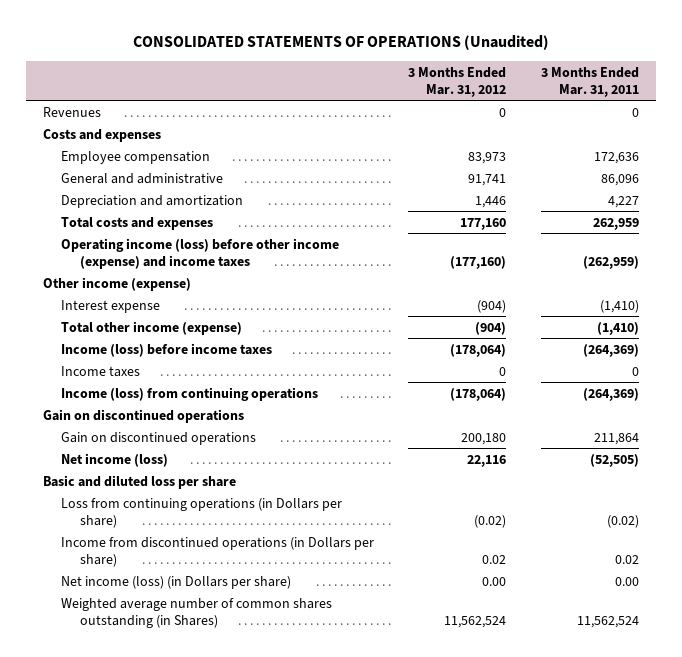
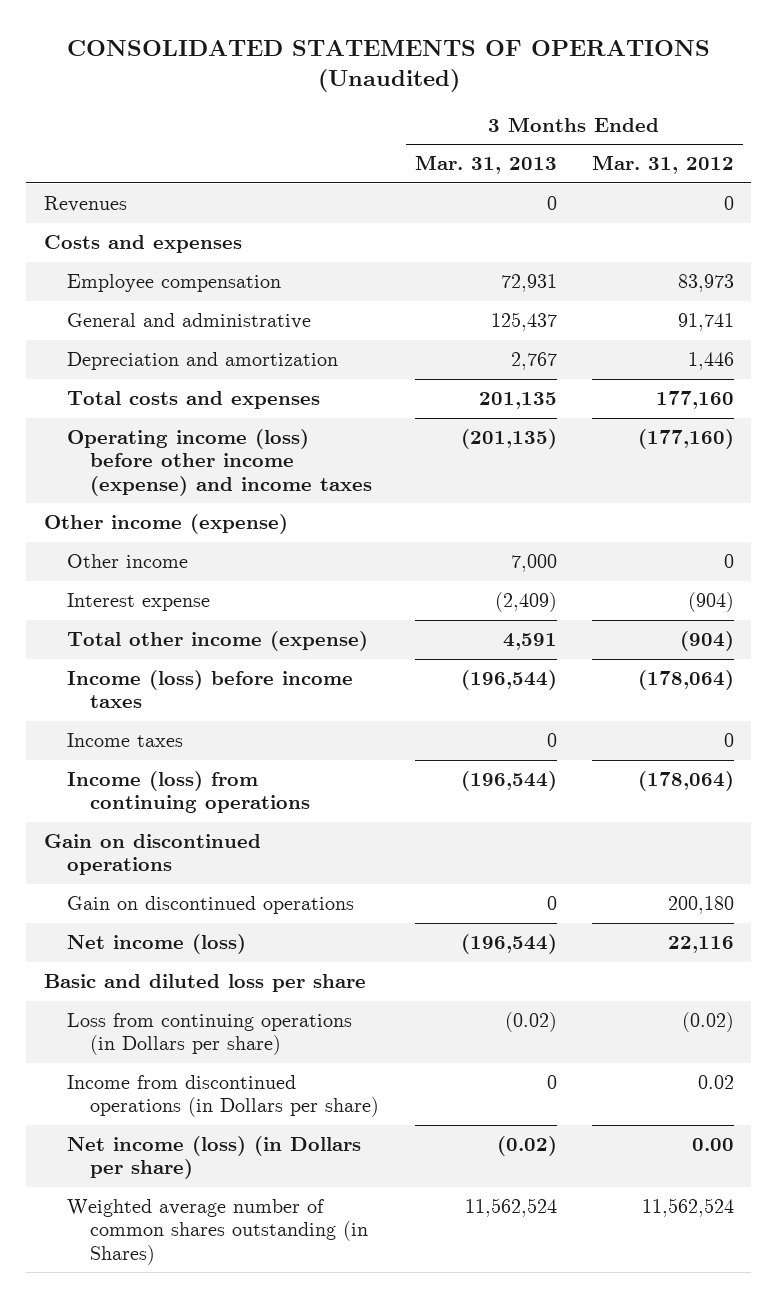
- | 3 Months Ended Mar. 31, 2012 | 3 Months Ended Mar. 31, 2011
+ | 3 Months Ended Mar. 31, 2013 | 3 Months Ended Mar. 31, 2012
+ Other income | 7,000 | 0

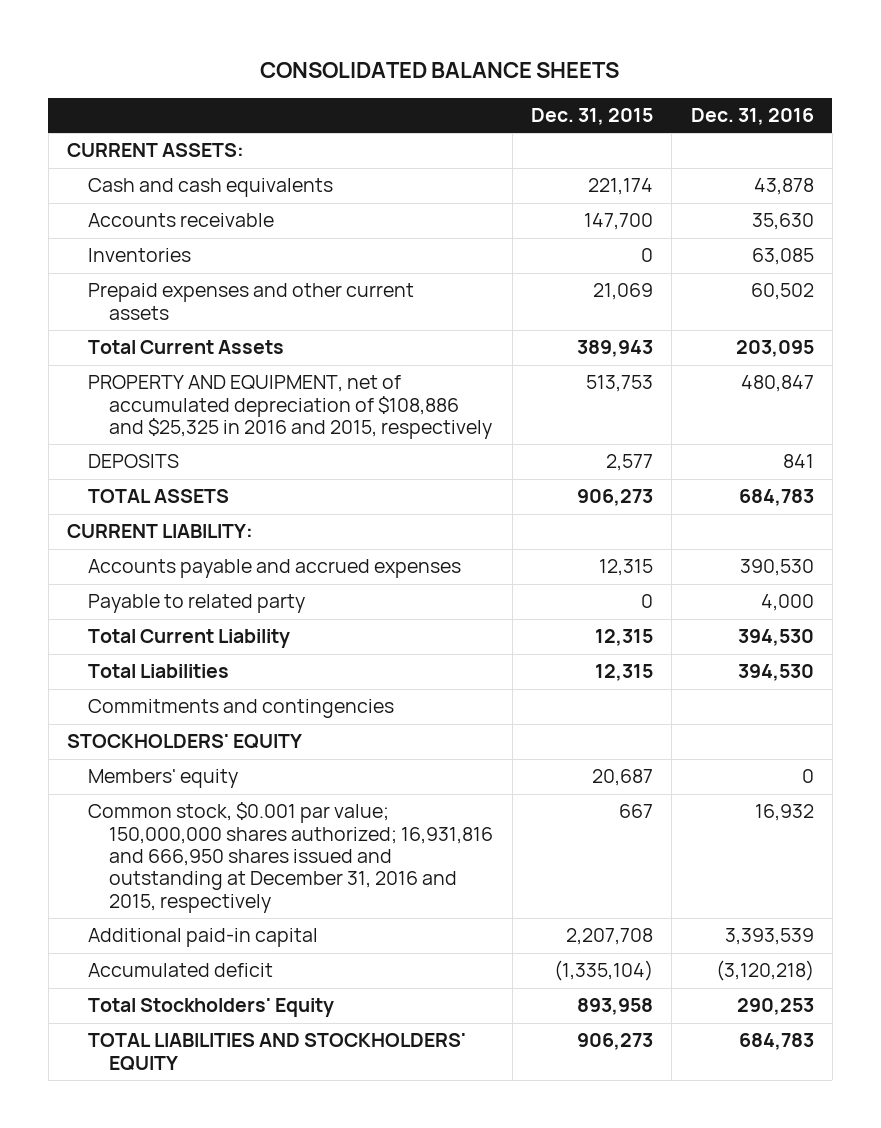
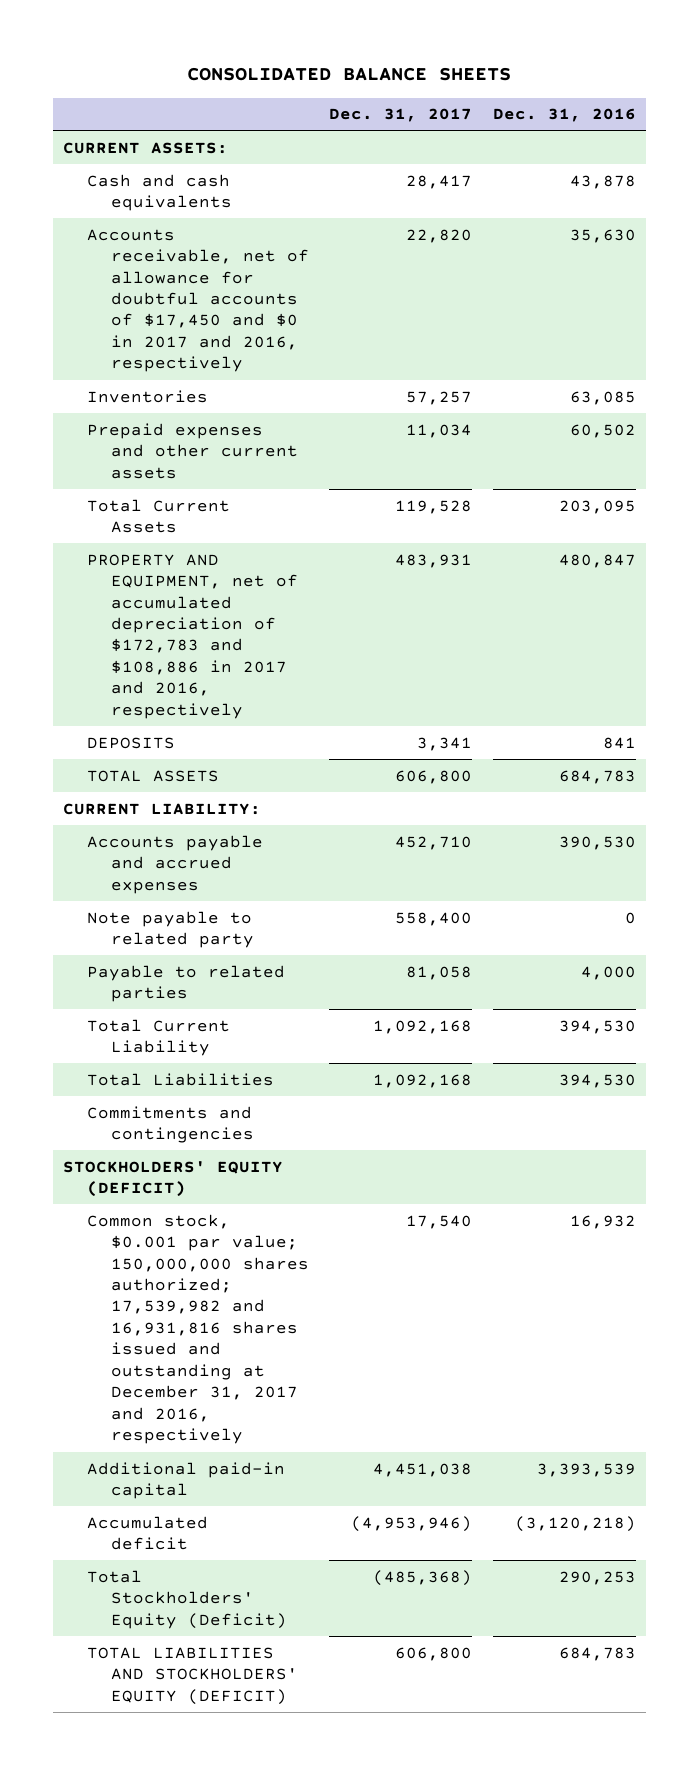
- | Dec. 31, 2015 | Dec. 31, 2016
+ | Dec. 31, 2017 | Dec. 31, 2016
- Accounts receivable | 147,700 | 35,630
+ Accounts receivable, net of allowance for doubtful accounts of $17,450 and $0 in 2017 and 2016, respectively | 22,820 | 35,630
- PROPERTY AND EQUIPMENT, net of accumulated depreciation of $108,886 and $25,325 in 2016 and 2015, respectively | 513,753 | 480,847
+ PROPERTY AND EQUIPMENT, net of accumulated depreciation of $172,783 and $108,886 in 2017 and 2016, respectively | 483,931 | 480,847
- Payable to related party | 0 | 4,000
+ Note payable to related party | 558,400 | 0
+ Payable to related parties | 81,058 | 4,000
- STOCKHOLDERS' EQUITY
- Members' equity | 20,687 | 0
- Common stock, $0.001 par value; 150,000,000 shares authorized; 16,931,816 and 666,950 shares issued and outstanding at December 31, 2016 and 2015, respectively | 667 | 16,932
+ STOCKHOLDERS' EQUITY (DEFICIT)
+ Common stock, $0.001 par value; 150,000,000 shares authorized; 17,539,982 and 16,931,816 shares issued and outstanding at December 31, 2017 and 2016, respectively | 17,540 | 16,932
- Total Stockholders' Equity | 893,958 | 290,253
- TOTAL LIABILITIES AND STOCKHOLDERS' EQUITY | 906,273 | 684,783
+ Total Stockholders' Equity (Deficit) | (485,368) | 290,253
+ TOTAL LIABILITIES AND STOCKHOLDERS' EQUITY (DEFICIT) | 606,800 | 684,783

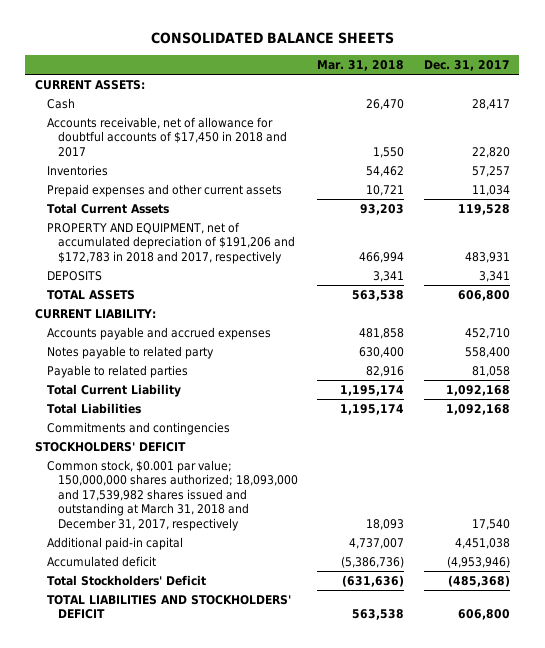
- | Dec. 31, 2017 | Dec. 31, 2016
+ | Mar. 31, 2018 | Dec. 31, 2017
- Cash and cash equivalents | 28,417 | 43,878
- Accounts receivable, net of allowance for doubtful accounts of $17,450 and $0 in 2017 and 2016, respectively | 22,820 | 35,630
+ Cash | 26,470 | 28,417
+ Accounts receivable, net of allowance for doubtful accounts of $17,450 in 2018 and 2017 | 1,550 | 22,820
- PROPERTY AND EQUIPMENT, net of accumulated depreciation of $172,783 and $108,886 in 2017 and 2016, respectively | 483,931 | 480,847
+ PROPERTY AND EQUIPMENT, net of accumulated depreciation of $191,206 and $172,783 in 2018 and 2017, respectively | 466,994 | 483,931
- Note payable to related party | 558,400 | 0
+ Notes payable to related party | 630,400 | 558,400
- STOCKHOLDERS' EQUITY (DEFICIT)
- Common stock, $0.001 par value; 150,000,000 shares authorized; 17,539,982 and 16,931,816 shares issued and outstanding at December 31, 2017 and 2016, respectively | 17,540 | 16,932
+ STOCKHOLDERS' DEFICIT
+ Common stock, $0.001 par value; 150,000,000 shares authorized; 18,093,000 and 17,539,982 shares issued and outstanding at March 31, 2018 and December 31, 2017, respectively | 18,093 | 17,540
- Total Stockholders' Equity (Deficit) | (485,368) | 290,253
- TOTAL LIABILITIES AND STOCKHOLDERS' EQUITY (DEFICIT) | 606,800 | 684,783
+ Total Stockholders' Deficit | (631,636) | (485,368)
+ TOTAL LIABILITIES AND STOCKHOLDERS' DEFICIT | 563,538 | 606,800

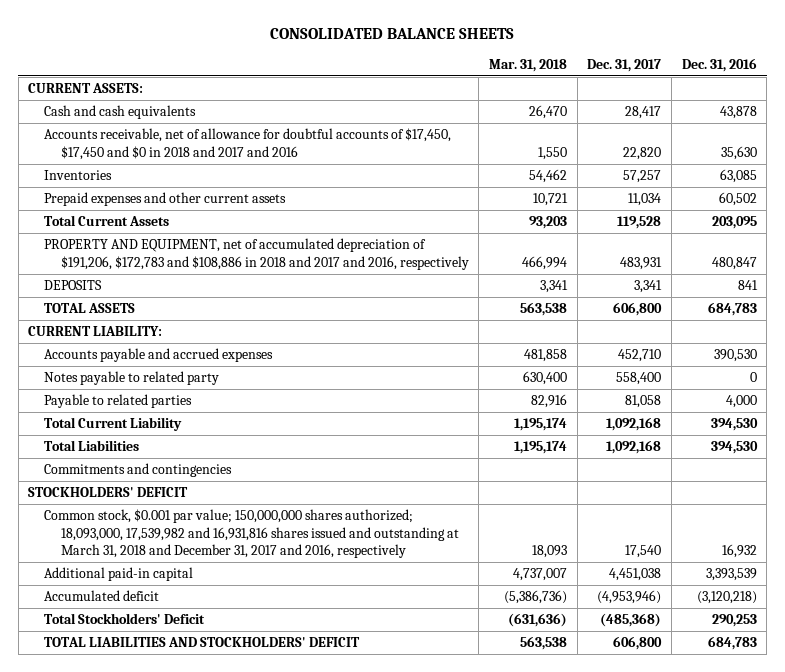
- | Mar. 31, 2018 | Dec. 31, 2017
+ | Mar. 31, 2018 | Dec. 31, 2017 | Dec. 31, 2016
- Cash | 26,470 | 28,417
- Accounts receivable, net of allowance for doubtful accounts of $17,450 in 2018 and 2017 | 1,550 | 22,820
+ Cash and cash equivalents | 26,470 | 28,417 | 43,878
+ Accounts receivable, net of allowance for doubtful accounts of $17,450, $17,450 and $0 in 2018 and 2017 and 2016 | 1,550 | 22,820 | 35,630
- PROPERTY AND EQUIPMENT, net of accumulated depreciation of $191,206 and $172,783 in 2018 and 2017, respectively | 466,994 | 483,931
+ PROPERTY AND EQUIPMENT, net of accumulated depreciation of $191,206, $172,783 and $108,886 in 2018 and 2017 and 2016, respectively | 466,994 | 483,931 | 480,847
- Common stock, $0.001 par value; 150,000,000 shares authorized; 18,093,000 and 17,539,982 shares issued and outstanding at March 31, 2018 and December 31, 2017, respectively | 18,093 | 17,540
+ Common stock, $0.001 par value; 150,000,000 shares authorized; 18,093,000, 17,539,982 and 16,931,816 shares issued and outstanding at March 31, 2018 and December 31, 2017 and 2016, respectively | 18,093 | 17,540 | 16,932

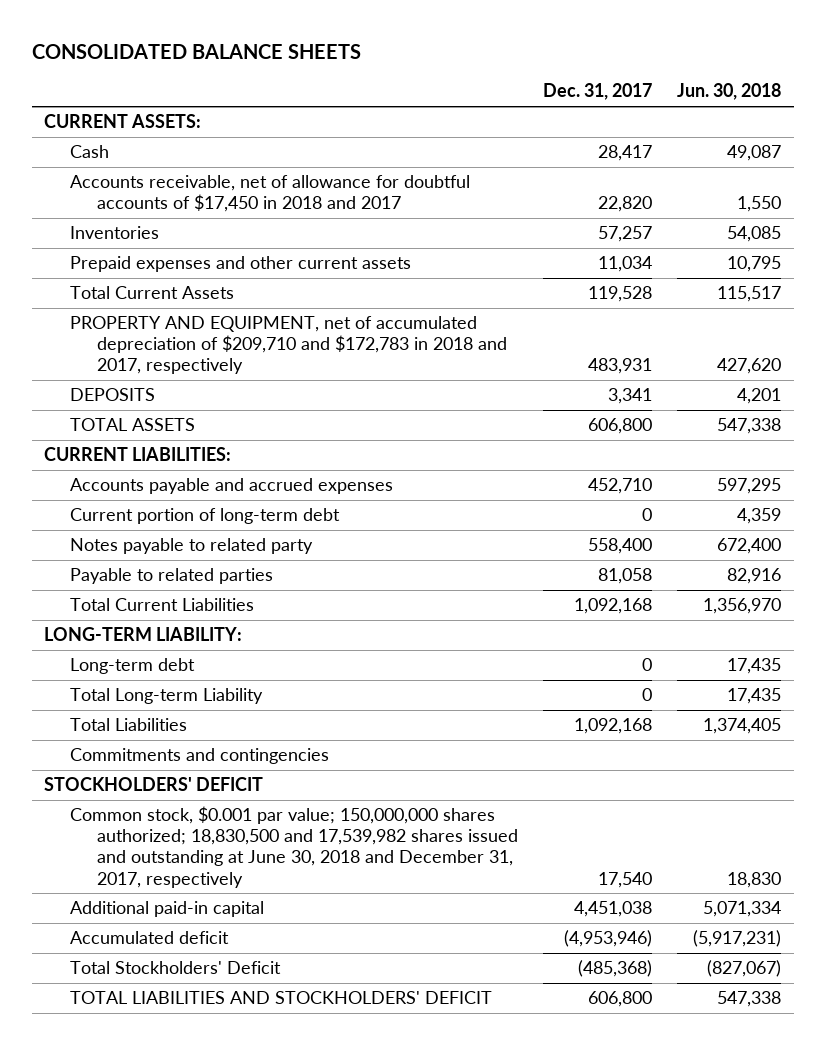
- | Mar. 31, 2018 | Dec. 31, 2017 | Dec. 31, 2016
+ | Dec. 31, 2017 | Jun. 30, 2018
- Cash and cash equivalents | 26,470 | 28,417 | 43,878
- Accounts receivable, net of allowance for doubtful accounts of $17,450, $17,450 and $0 in 2018 and 2017 and 2016 | 1,550 | 22,820 | 35,630
+ Cash | 28,417 | 49,087
+ Accounts receivable, net of allowance for doubtful accounts of $17,450 in 2018 and 2017 | 22,820 | 1,550
- PROPERTY AND EQUIPMENT, net of accumulated depreciation of $191,206, $172,783 and $108,886 in 2018 and 2017 and 2016, respectively | 466,994 | 483,931 | 480,847
+ PROPERTY AND EQUIPMENT, net of accumulated depreciation of $209,710 and $172,783 in 2018 and 2017, respectively | 483,931 | 427,620
- CURRENT LIABILITY:
+ CURRENT LIABILITIES:
+ Current portion of long-term debt | 0 | 4,359
- Total Current Liability | 1,195,174 | 1,092,168 | 394,530
+ Total Current Liabilities | 1,092,168 | 1,356,970
+ LONG-TERM LIABILITY:
+ Long-term debt | 0 | 17,435
+ Total Long-term Liability | 0 | 17,435
- Common stock, $0.001 par value; 150,000,000 shares authorized; 18,093,000, 17,539,982 and 16,931,816 shares issued and outstanding at March 31, 2018 and December 31, 2017 and 2016, respectively | 18,093 | 17,540 | 16,932
+ Common stock, $0.001 par value; 150,000,000 shares authorized; 18,830,500 and 17,539,982 shares issued and outstanding at June 30, 2018 and December 31, 2017, respectively | 17,540 | 18,830

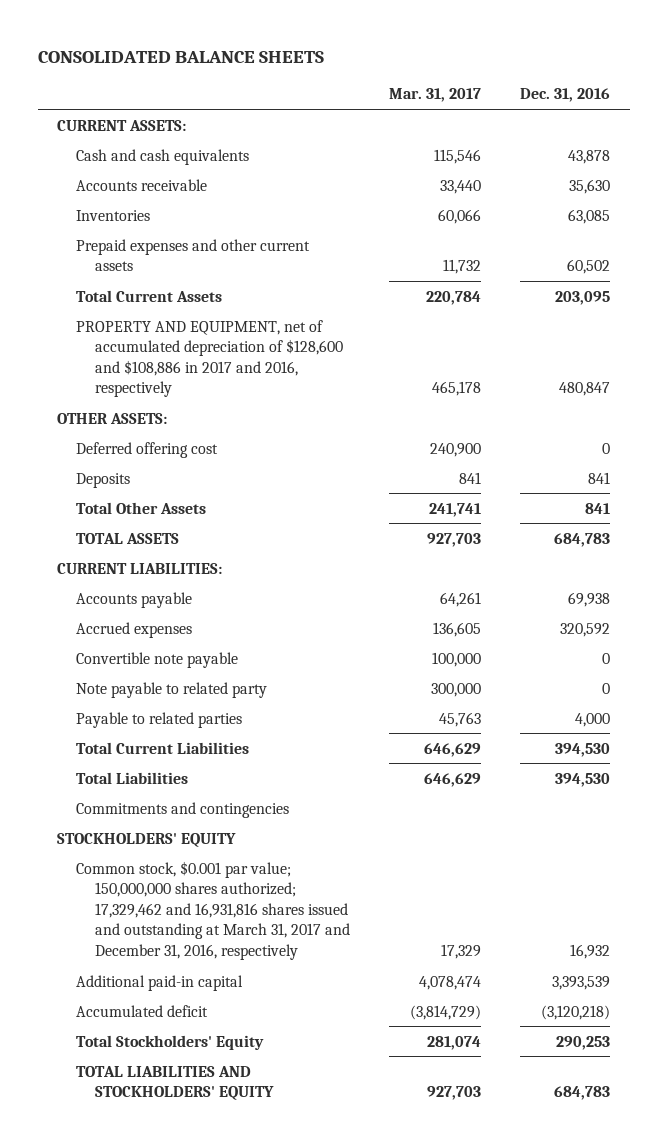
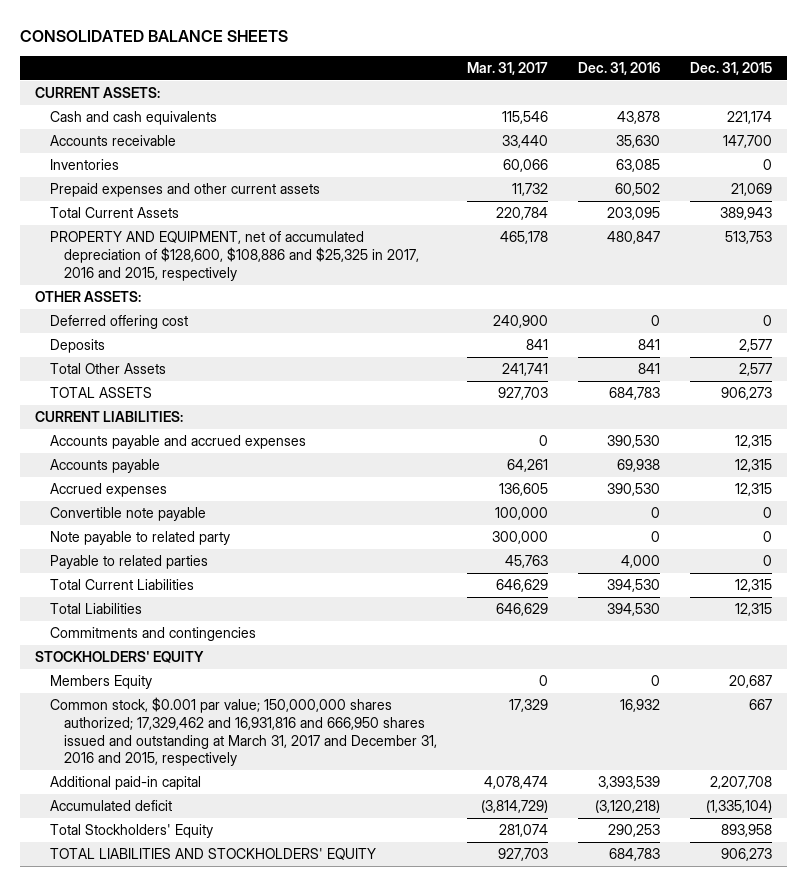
- | Mar. 31, 2017 | Dec. 31, 2016
+ | Mar. 31, 2017 | Dec. 31, 2016 | Dec. 31, 2015
- PROPERTY AND EQUIPMENT, net of accumulated depreciation of $128,600 and $108,886 in 2017 and 2016, respectively | 465,178 | 480,847
+ PROPERTY AND EQUIPMENT, net of accumulated depreciation of $128,600, $108,886 and $25,325 in 2017, 2016 and 2015, respectively | 465,178 | 480,847 | 513,753
+ Accounts payable and accrued expenses | 0 | 390,530 | 12,315
- Accrued expenses | 136,605 | 320,592
+ Accrued expenses | 136,605 | 390,530 | 12,315
- Common stock, $0.001 par value; 150,000,000 shares authorized; 17,329,462 and 16,931,816 shares issued and outstanding at March 31, 2017 and December 31, 2016, respectively | 17,329 | 16,932
+ Members Equity | 0 | 0 | 20,687
+ Common stock, $0.001 par value; 150,000,000 shares authorized; 17,329,462 and 16,931,816 and 666,950 shares issued and outstanding at March 31, 2017 and December 31, 2016 and 2015, respectively | 17,329 | 16,932 | 667

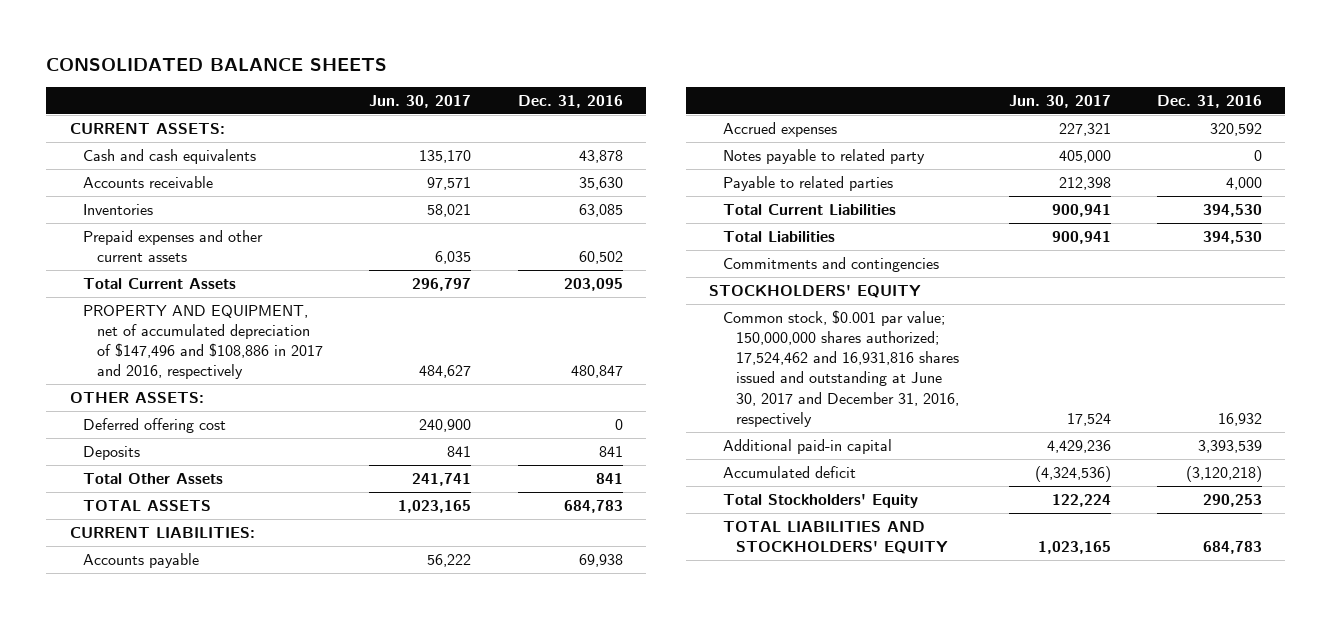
- | Mar. 31, 2017 | Dec. 31, 2016 | Dec. 31, 2015
+ | Jun. 30, 2017 | Dec. 31, 2016
- PROPERTY AND EQUIPMENT, net of accumulated depreciation of $128,600, $108,886 and $25,325 in 2017, 2016 and 2015, respectively | 465,178 | 480,847 | 513,753
+ PROPERTY AND EQUIPMENT, net of accumulated depreciation of $147,496 and $108,886 in 2017 and 2016, respectively | 484,627 | 480,847
- Accounts payable and accrued expenses | 0 | 390,530 | 12,315
- Accrued expenses | 136,605 | 390,530 | 12,315
- Convertible note payable | 100,000 | 0 | 0
- Note payable to related party | 300,000 | 0 | 0
+ Accrued expenses | 227,321 | 320,592
+ Notes payable to related party | 405,000 | 0
- Members Equity | 0 | 0 | 20,687
- Common stock, $0.001 par value; 150,000,000 shares authorized; 17,329,462 and 16,931,816 and 666,950 shares issued and outstanding at March 31, 2017 and December 31, 2016 and 2015, respectively | 17,329 | 16,932 | 667
+ Common stock, $0.001 par value; 150,000,000 shares authorized; 17,524,462 and 16,931,816 shares issued and outstanding at June 30, 2017 and December 31, 2016, respectively | 17,524 | 16,932

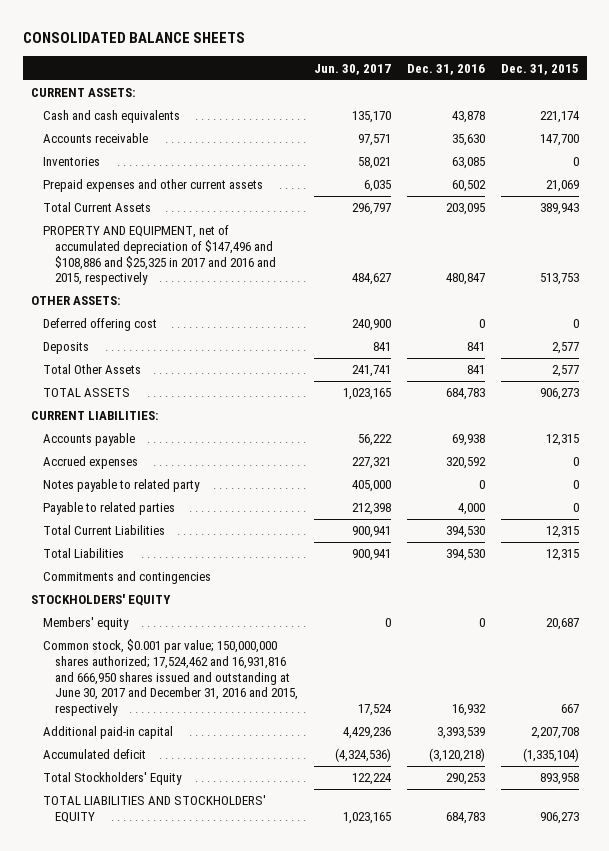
- | Jun. 30, 2017 | Dec. 31, 2016
+ | Jun. 30, 2017 | Dec. 31, 2016 | Dec. 31, 2015
- PROPERTY AND EQUIPMENT, net of accumulated depreciation of $147,496 and $108,886 in 2017 and 2016, respectively | 484,627 | 480,847
+ PROPERTY AND EQUIPMENT, net of accumulated depreciation of $147,496 and $108,886 and $25,325 in 2017 and 2016 and 2015, respectively | 484,627 | 480,847 | 513,753
- Common stock, $0.001 par value; 150,000,000 shares authorized; 17,524,462 and 16,931,816 shares issued and outstanding at June 30, 2017 and December 31, 2016, respectively | 17,524 | 16,932
+ Members' equity | 0 | 0 | 20,687
+ Common stock, $0.001 par value; 150,000,000 shares authorized; 17,524,462 and 16,931,816 and 666,950 shares issued and outstanding at June 30, 2017 and December 31, 2016 and 2015, respectively | 17,524 | 16,932 | 667

